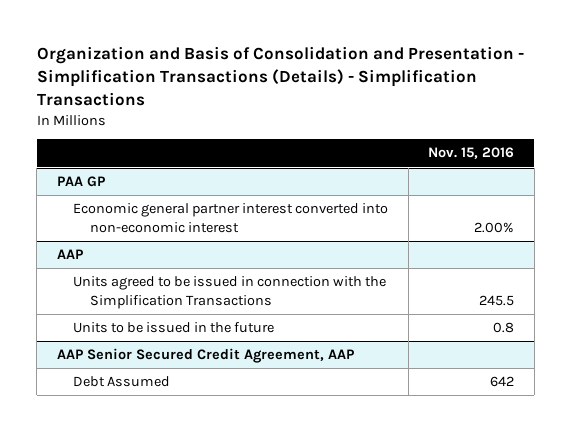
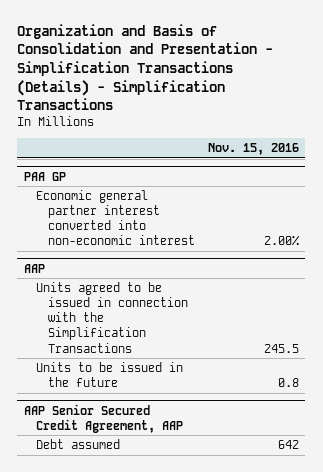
@ AAP Senior Secured Credit Agreement, AAP
- Debt Assumed | 642
+ Debt assumed | 642

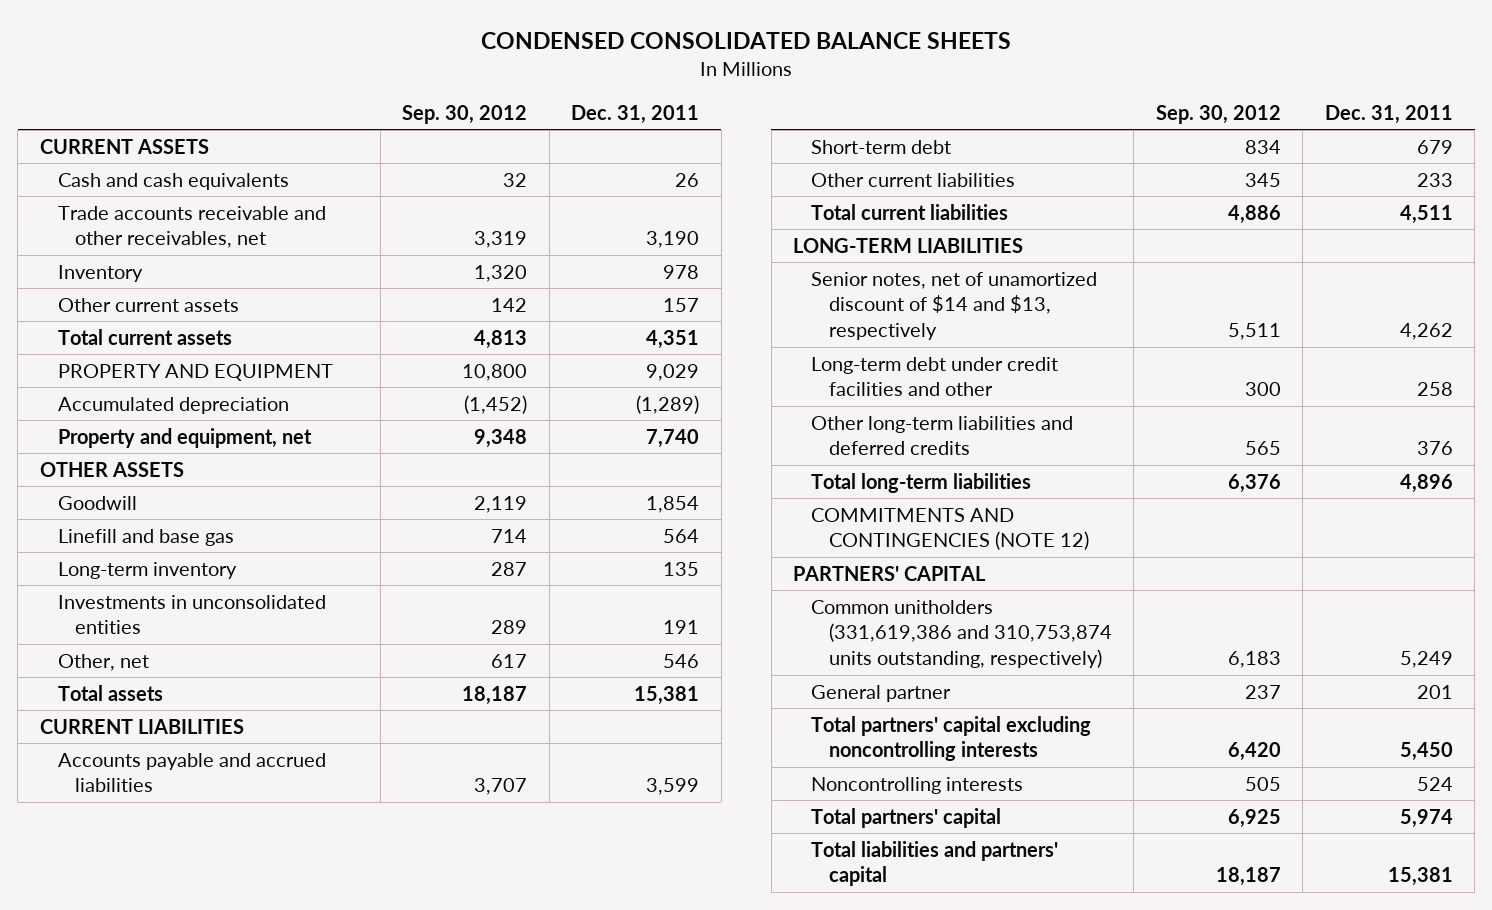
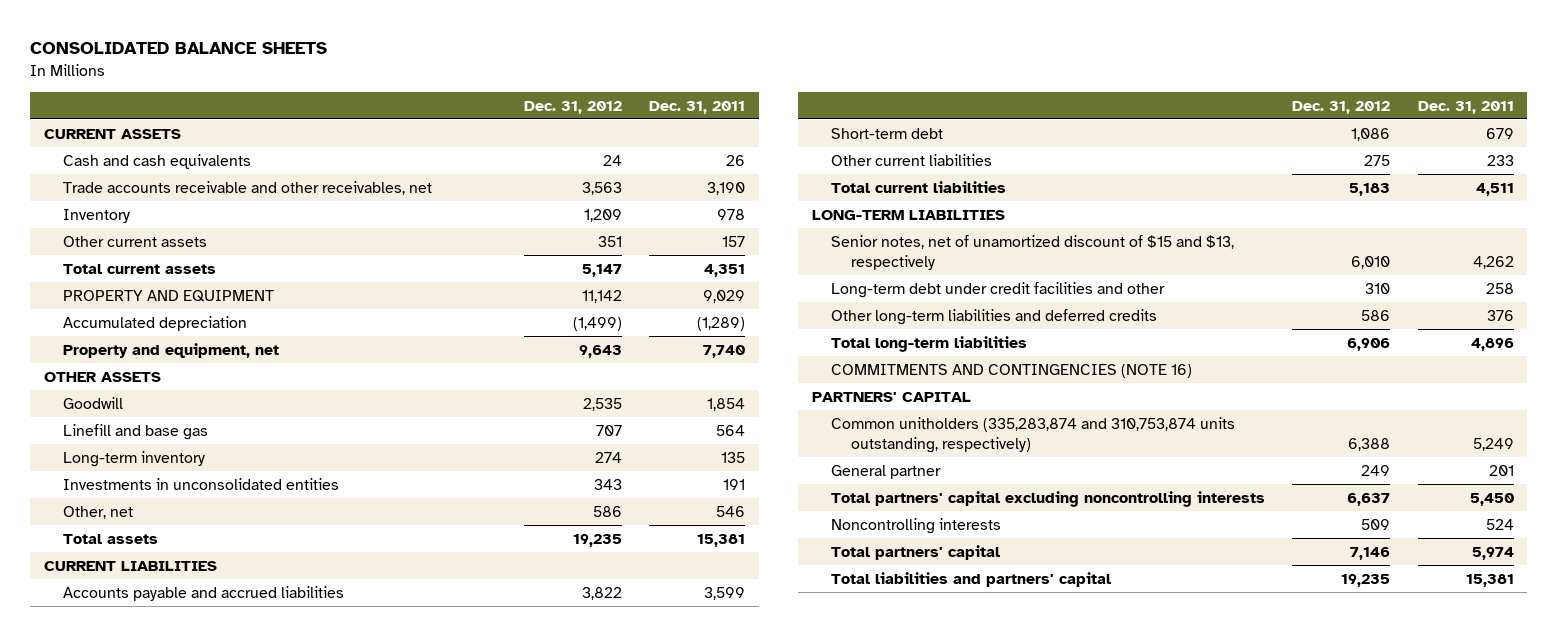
- CONDENSED CONSOLIDATED BALANCE SHEETS
+ CONSOLIDATED BALANCE SHEETS
- | Sep. 30, 2012 | Dec. 31, 2011
+ | Dec. 31, 2012 | Dec. 31, 2011
- Senior notes, net of unamortized discount of $14 and $13, respectively | 5,511 | 4,262
+ Senior notes, net of unamortized discount of $15 and $13, respectively | 6,010 | 4,262
- COMMITMENTS AND CONTINGENCIES (NOTE 12)
+ COMMITMENTS AND CONTINGENCIES (NOTE 16)
- Common unitholders (331,619,386 and 310,753,874 units outstanding, respectively) | 6,183 | 5,249
+ Common unitholders (335,283,874 and 310,753,874 units outstanding, respectively) | 6,388 | 5,249

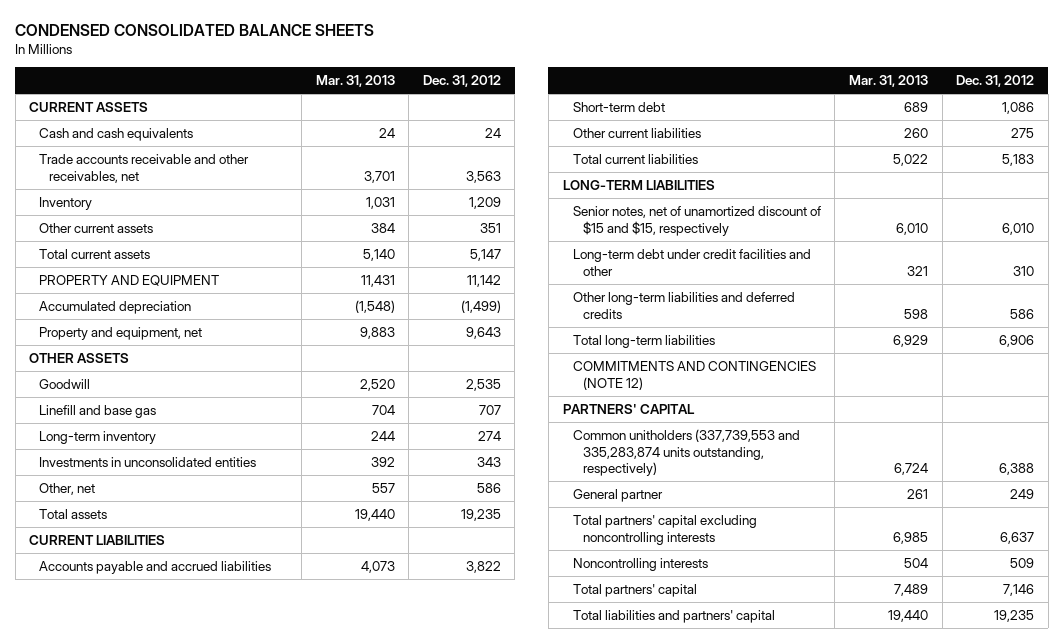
- CONSOLIDATED BALANCE SHEETS
+ CONDENSED CONSOLIDATED BALANCE SHEETS
- | Dec. 31, 2012 | Dec. 31, 2011
+ | Mar. 31, 2013 | Dec. 31, 2012
- Senior notes, net of unamortized discount of $15 and $13, respectively | 6,010 | 4,262
+ Senior notes, net of unamortized discount of $15 and $15, respectively | 6,010 | 6,010
- COMMITMENTS AND CONTINGENCIES (NOTE 16)
+ COMMITMENTS AND CONTINGENCIES (NOTE 12)
- Common unitholders (335,283,874 and 310,753,874 units outstanding, respectively) | 6,388 | 5,249
+ Common unitholders (337,739,553 and 335,283,874 units outstanding, respectively) | 6,724 | 6,388

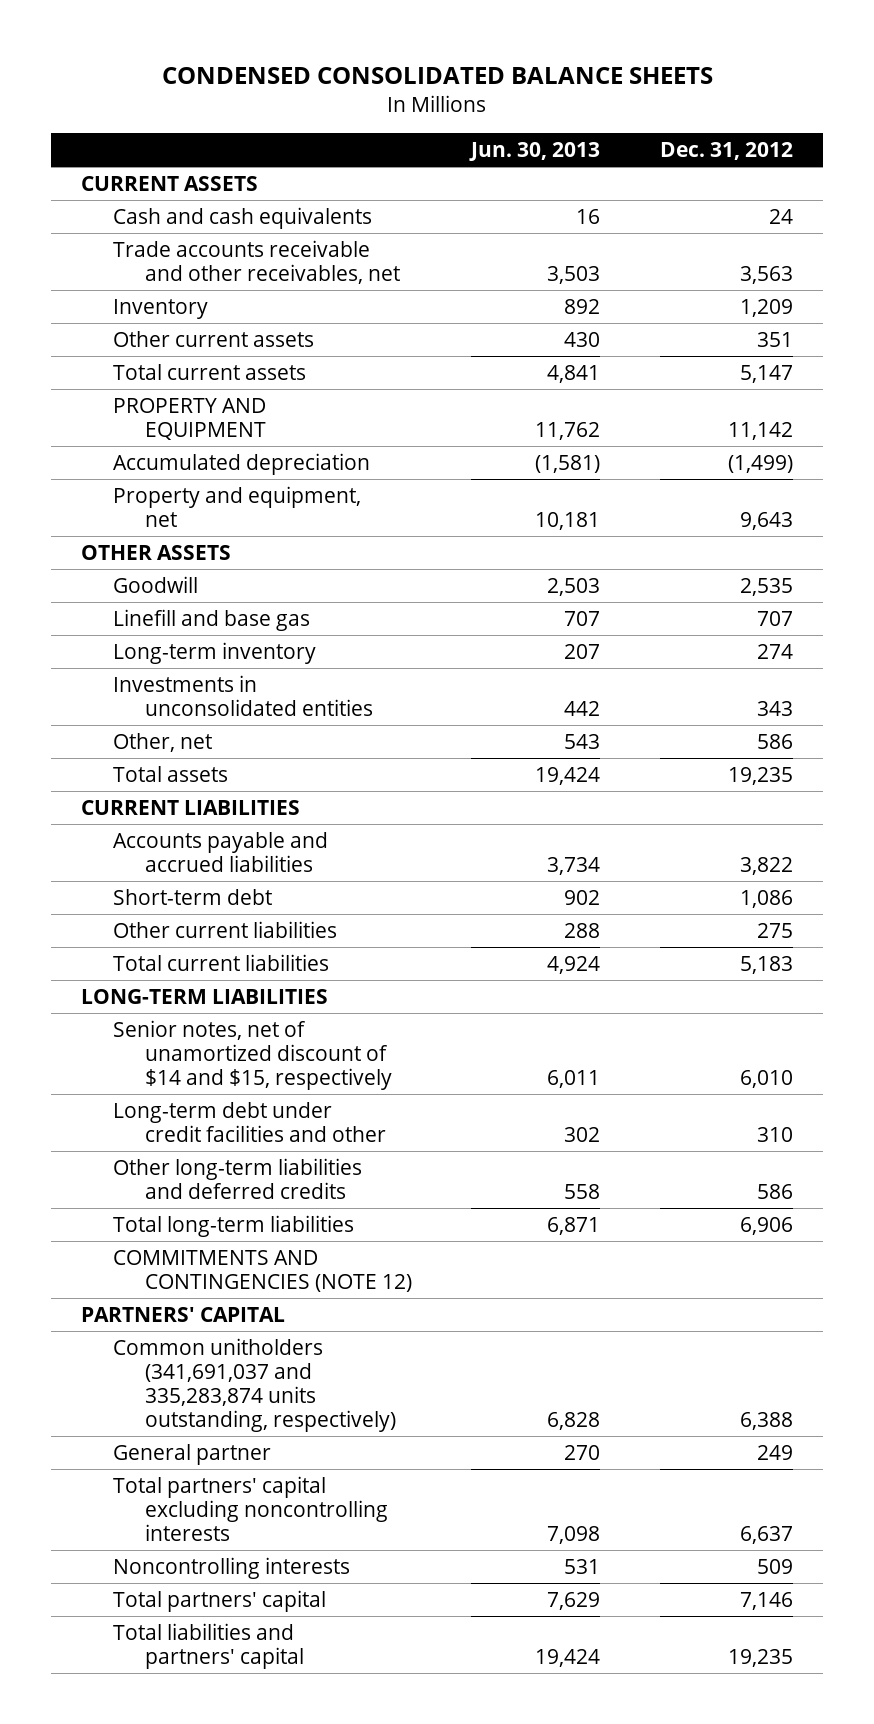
- | Mar. 31, 2013 | Dec. 31, 2012
+ | Jun. 30, 2013 | Dec. 31, 2012
- Senior notes, net of unamortized discount of $15 and $15, respectively | 6,010 | 6,010
+ Senior notes, net of unamortized discount of $14 and $15, respectively | 6,011 | 6,010
- Common unitholders (337,739,553 and 335,283,874 units outstanding, respectively) | 6,724 | 6,388
+ Common unitholders (341,691,037 and 335,283,874 units outstanding, respectively) | 6,828 | 6,388

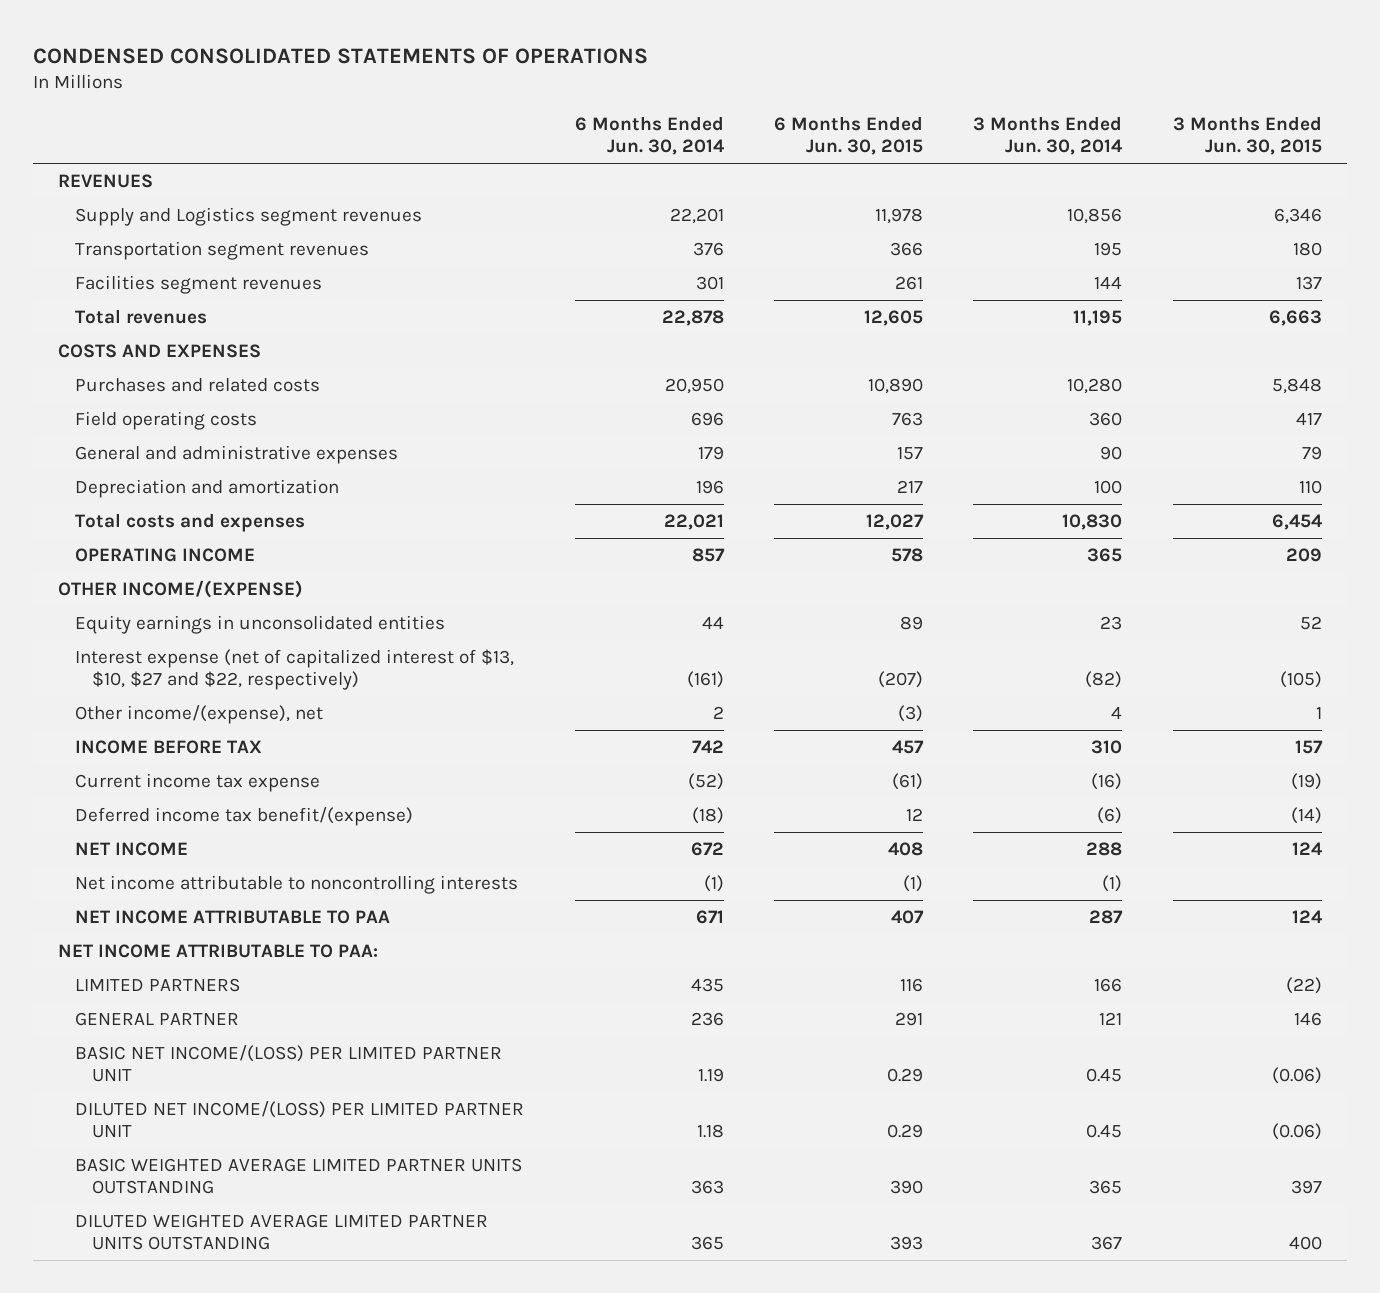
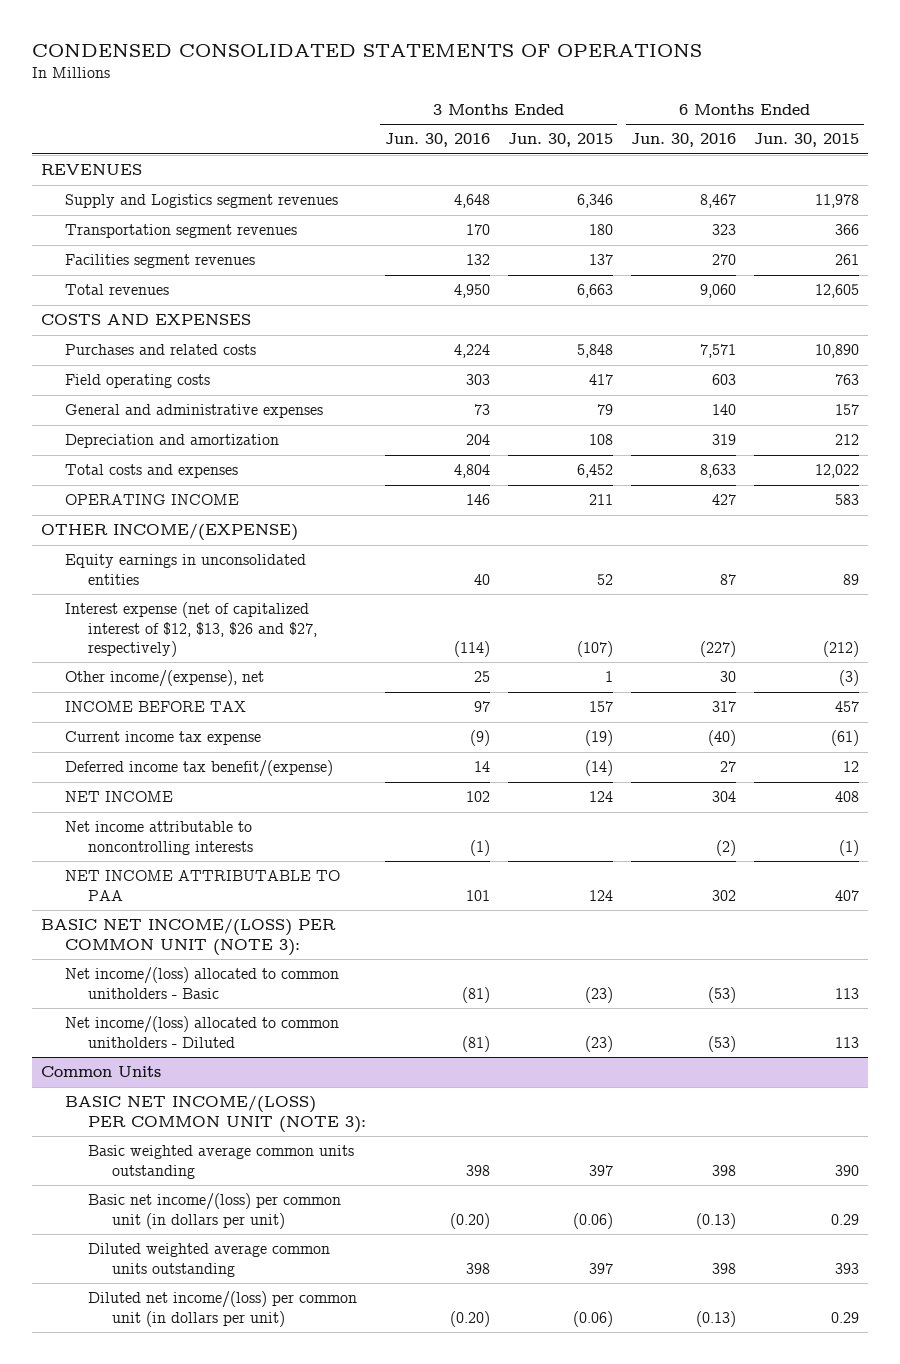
- | 6 Months Ended Jun. 30, 2014 | 6 Months Ended Jun. 30, 2015 | 3 Months Ended Jun. 30, 2014 | 3 Months Ended Jun. 30, 2015
+ | 3 Months Ended Jun. 30, 2016 | 3 Months Ended Jun. 30, 2015 | 6 Months Ended Jun. 30, 2016 | 6 Months Ended Jun. 30, 2015
- Depreciation and amortization | 196 | 217 | 100 | 110
- Total costs and expenses | 22,021 | 12,027 | 10,830 | 6,454
- OPERATING INCOME | 857 | 578 | 365 | 209
+ Depreciation and amortization | 204 | 108 | 319 | 212
+ Total costs and expenses | 4,804 | 6,452 | 8,633 | 12,022
+ OPERATING INCOME | 146 | 211 | 427 | 583
- Interest expense (net of capitalized interest of $13, $10, $27 and $22, respectively) | (161) | (207) | (82) | (105)
+ Interest expense (net of capitalized interest of $12, $13, $26 and $27, respectively) | (114) | (107) | (227) | (212)
- NET INCOME ATTRIBUTABLE TO PAA:
- LIMITED PARTNERS | 435 | 116 | 166 | (22)
- GENERAL PARTNER | 236 | 291 | 121 | 146
- BASIC NET INCOME/(LOSS) PER LIMITED PARTNER UNIT | 1.19 | 0.29 | 0.45 | (0.06)
- DILUTED NET INCOME/(LOSS) PER LIMITED PARTNER UNIT | 1.18 | 0.29 | 0.45 | (0.06)
- BASIC WEIGHTED AVERAGE LIMITED PARTNER UNITS OUTSTANDING | 363 | 390 | 365 | 397
- DILUTED WEIGHTED AVERAGE LIMITED PARTNER UNITS OUTSTANDING | 365 | 393 | 367 | 400
+ BASIC NET INCOME/(LOSS) PER COMMON UNIT (NOTE 3):
+ Net income/(loss) allocated to common unitholders - Basic | (81) | (23) | (53) | 113
+ Net income/(loss) allocated to common unitholders - Diluted | (81) | (23) | (53) | 113
+ Common Units
+ BASIC NET INCOME/(LOSS) PER COMMON UNIT (NOTE 3):
+ Basic weighted average common units outstanding | 398 | 397 | 398 | 390
+ Basic net income/(loss) per common unit (in dollars per unit) | (0.20) | (0.06) | (0.13) | 0.29
+ Diluted weighted average common units outstanding | 398 | 397 | 398 | 393
+ Diluted net income/(loss) per common unit (in dollars per unit) | (0.20) | (0.06) | (0.13) | 0.29

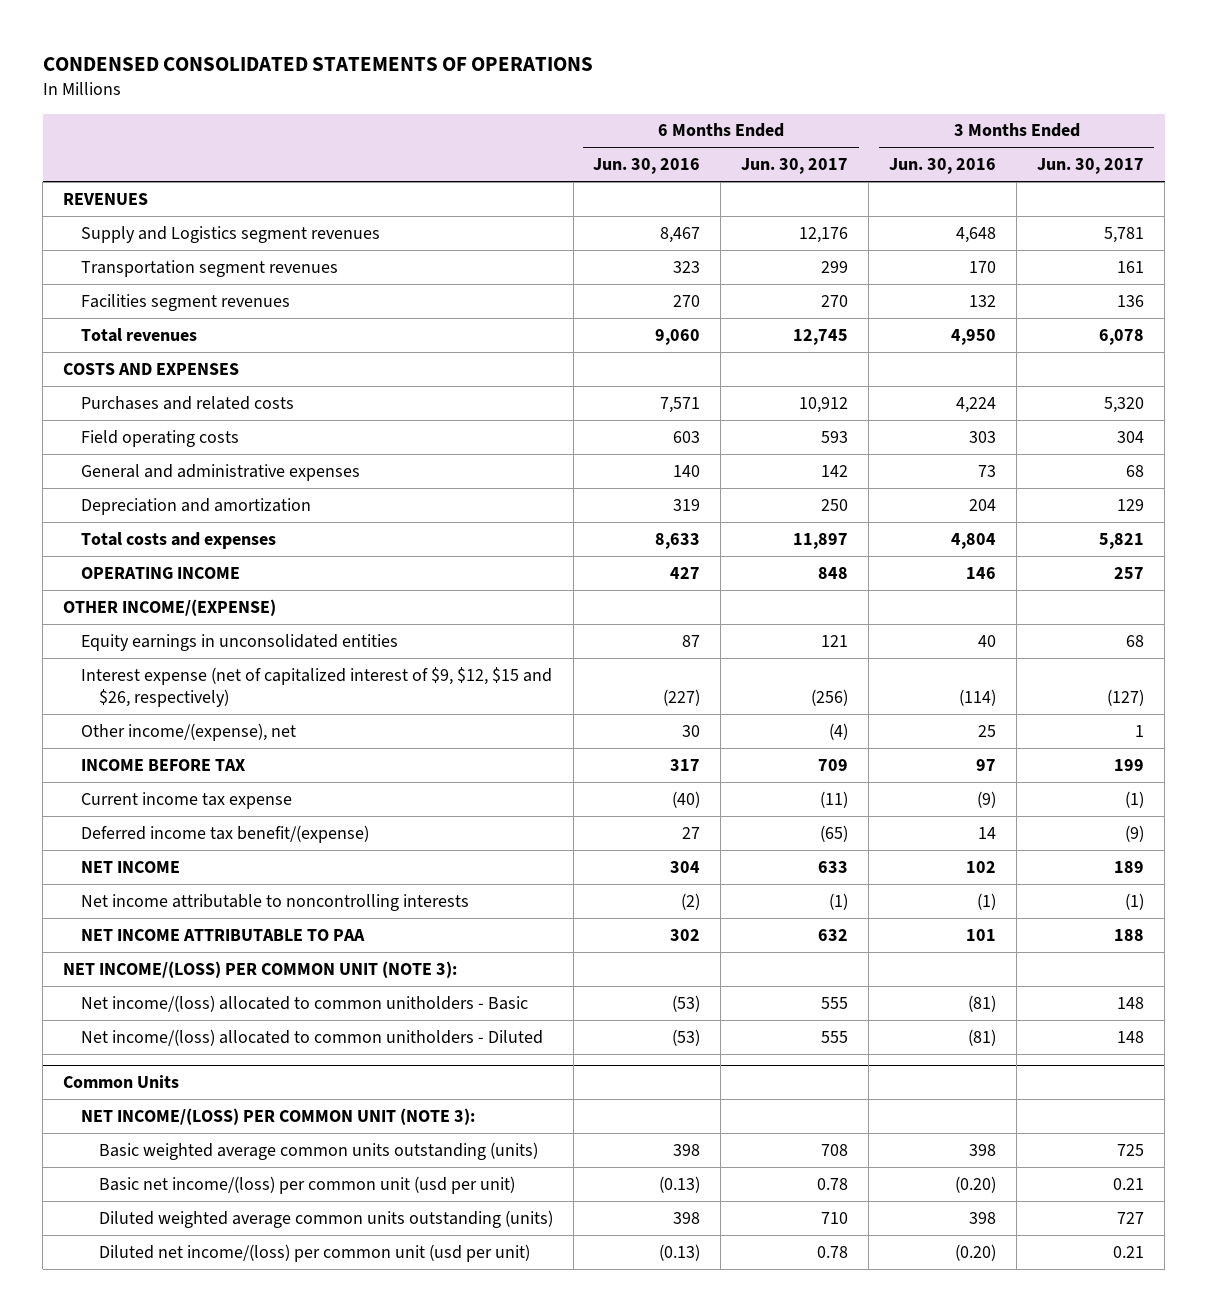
- | 3 Months Ended Jun. 30, 2016 | 3 Months Ended Jun. 30, 2015 | 6 Months Ended Jun. 30, 2016 | 6 Months Ended Jun. 30, 2015
+ | 6 Months Ended Jun. 30, 2016 | 6 Months Ended Jun. 30, 2017 | 3 Months Ended Jun. 30, 2016 | 3 Months Ended Jun. 30, 2017
- Interest expense (net of capitalized interest of $12, $13, $26 and $27, respectively) | (114) | (107) | (227) | (212)
+ Interest expense (net of capitalized interest of $9, $12, $15 and $26, respectively) | (227) | (256) | (114) | (127)
- BASIC NET INCOME/(LOSS) PER COMMON UNIT (NOTE 3):
+ NET INCOME/(LOSS) PER COMMON UNIT (NOTE 3):
@ Common Units
- BASIC NET INCOME/(LOSS) PER COMMON UNIT (NOTE 3):
- Basic weighted average common units outstanding | 398 | 397 | 398 | 390
- Basic net income/(loss) per common unit (in dollars per unit) | (0.20) | (0.06) | (0.13) | 0.29
- Diluted weighted average common units outstanding | 398 | 397 | 398 | 393
- Diluted net income/(loss) per common unit (in dollars per unit) | (0.20) | (0.06) | (0.13) | 0.29
+ NET INCOME/(LOSS) PER COMMON UNIT (NOTE 3):
+ Basic weighted average common units outstanding (units) | 398 | 708 | 398 | 725
+ Basic net income/(loss) per common unit (usd per unit) | (0.13) | 0.78 | (0.20) | 0.21
+ Diluted weighted average common units outstanding (units) | 398 | 710 | 398 | 727
+ Diluted net income/(loss) per common unit (usd per unit) | (0.13) | 0.78 | (0.20) | 0.21

